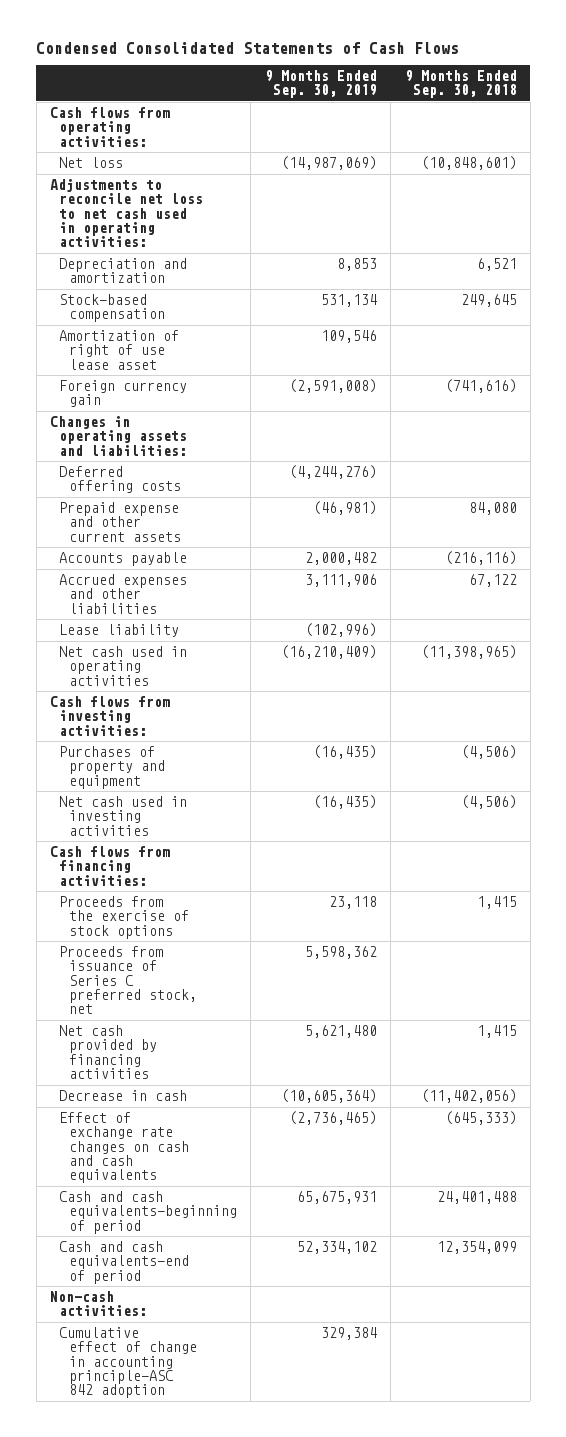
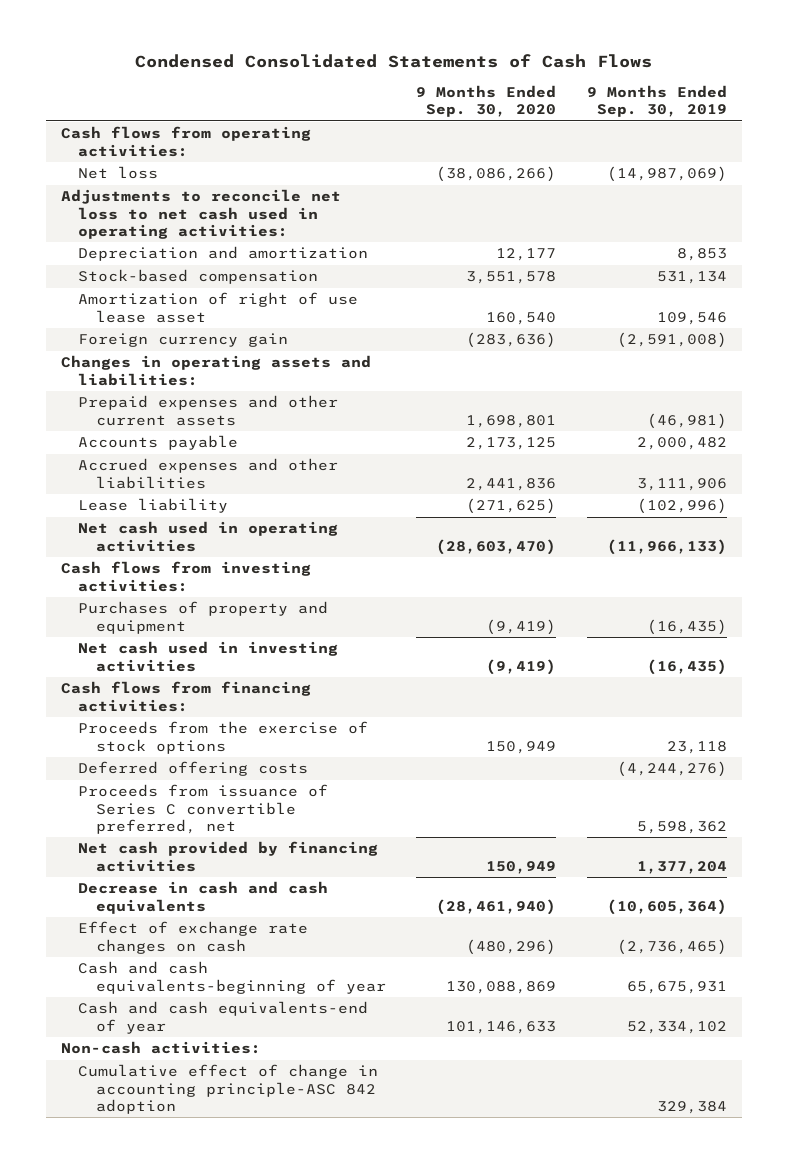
- | 9 Months Ended Sep. 30, 2019 | 9 Months Ended Sep. 30, 2018
+ | 9 Months Ended Sep. 30, 2020 | 9 Months Ended Sep. 30, 2019
- Prepaid expense and other current assets | (46,981) | 84,080
+ Prepaid expenses and other current assets | 1,698,801 | (46,981)
- Net cash used in operating activities | (16,210,409) | (11,398,965)
+ Net cash used in operating activities | (28,603,470) | (11,966,133)
- Proceeds from issuance of Series C preferred stock, net | 5,598,362 |
- Net cash provided by financing activities | 5,621,480 | 1,415
- Decrease in cash | (10,605,364) | (11,402,056)
- Effect of exchange rate changes on cash and cash equivalents | (2,736,465) | (645,333)
- Cash and cash equivalents-beginning of period | 65,675,931 | 24,401,488
- Cash and cash equivalents-end of period | 52,334,102 | 12,354,099
moved down: Deferred offering costs | | (4,244,276)
+ Proceeds from issuance of Series C convertible preferred, net | | 5,598,362
+ Net cash provided by financing activities | 150,949 | 1,377,204
+ Decrease in cash and cash equivalents | (28,461,940) | (10,605,364)
+ Effect of exchange rate changes on cash | (480,296) | (2,736,465)
+ Cash and cash equivalents-beginning of year | 130,088,869 | 65,675,931
+ Cash and cash equivalents-end of year | 101,146,633 | 52,334,102

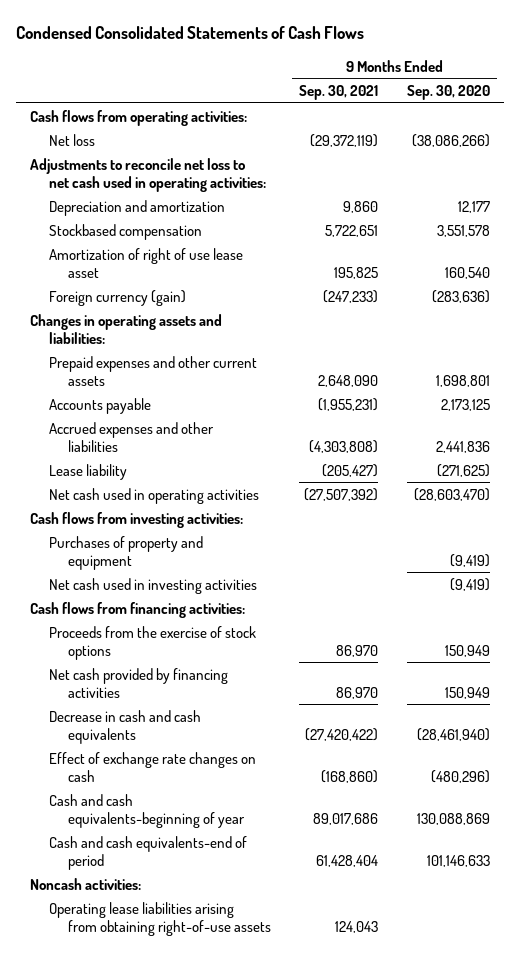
- | 9 Months Ended Sep. 30, 2020 | 9 Months Ended Sep. 30, 2019
+ | 9 Months Ended Sep. 30, 2021 | 9 Months Ended Sep. 30, 2020
- Stock-based compensation | 3,551,578 | 531,134
+ Stockbased compensation | 5,722,651 | 3,551,578
- Foreign currency gain | (283,636) | (2,591,008)
+ Foreign currency (gain) | (247,233) | (283,636)
- Deferred offering costs | | (4,244,276)
- Proceeds from issuance of Series C convertible preferred, net | | 5,598,362
- Cash and cash equivalents-end of year | 101,146,633 | 52,334,102
- Non-cash activities:
- Cumulative effect of change in accounting principle-ASC 842 adoption | | 329,384
+ Cash and cash equivalents-end of period | 61,428,404 | 101,146,633
+ Noncash activities:
+ Operating lease liabilities arising from obtaining right-of-use assets | 124,043 |

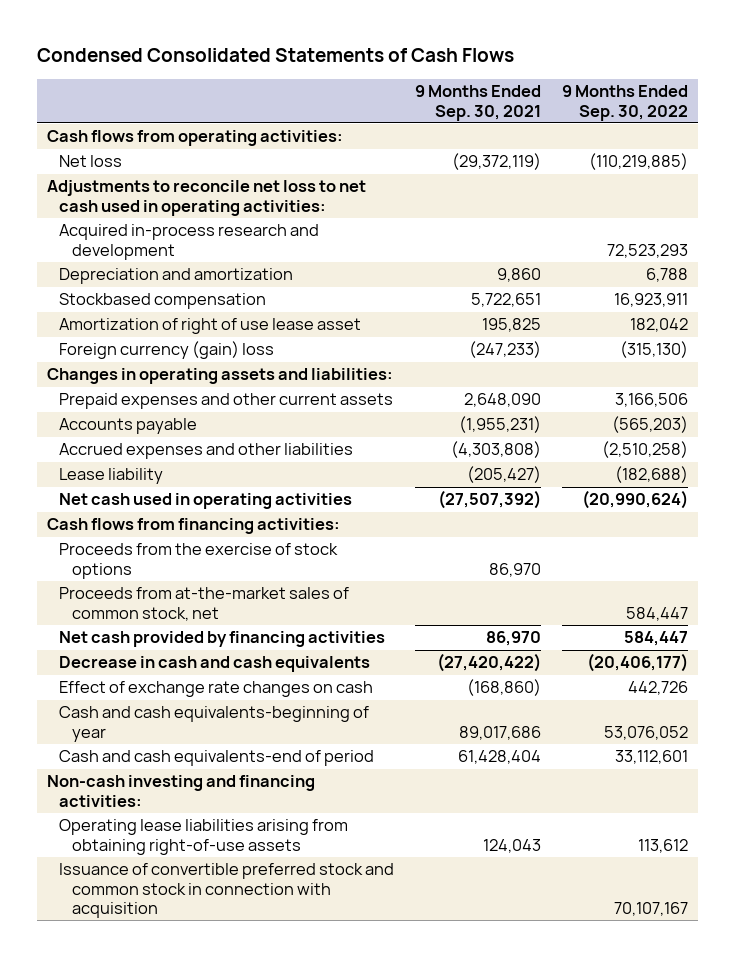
- | 9 Months Ended Sep. 30, 2021 | 9 Months Ended Sep. 30, 2020
+ | 9 Months Ended Sep. 30, 2021 | 9 Months Ended Sep. 30, 2022
+ Acquired in-process research and development | | 72,523,293
- Foreign currency (gain) | (247,233) | (283,636)
+ Foreign currency (gain) loss | (247,233) | (315,130)
- Cash flows from investing activities:
- Purchases of property and equipment | | (9,419)
- Net cash used in investing activities | | (9,419)
+ Proceeds from at-the-market sales of common stock, net | | 584,447
- Noncash activities:
+ Non-cash investing and financing activities:
+ Issuance of convertible preferred stock and common stock in connection with acquisition | | 70,107,167

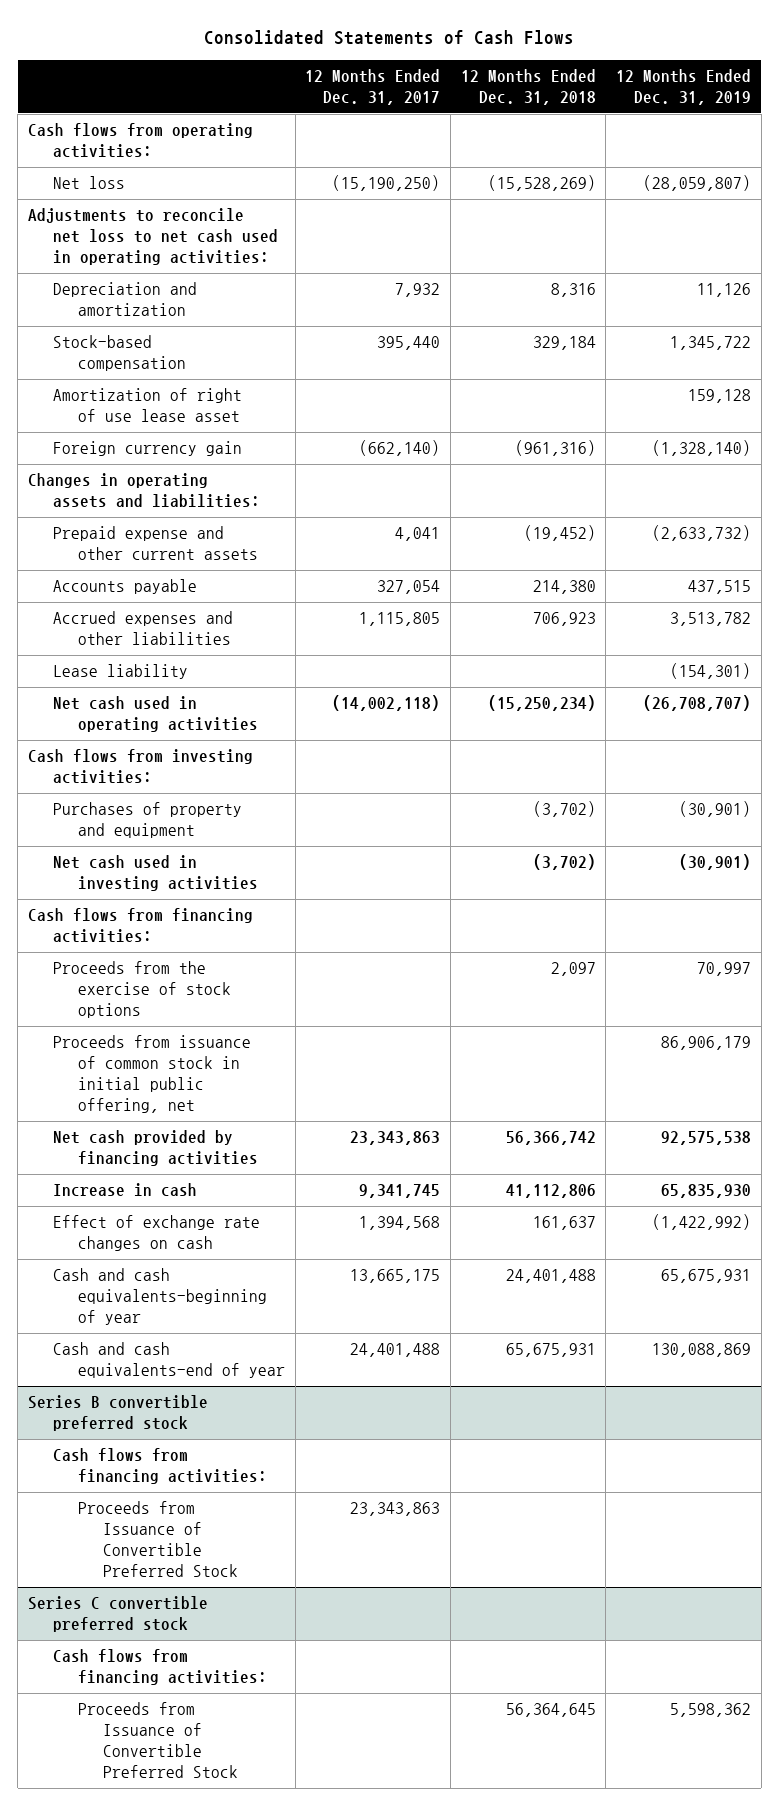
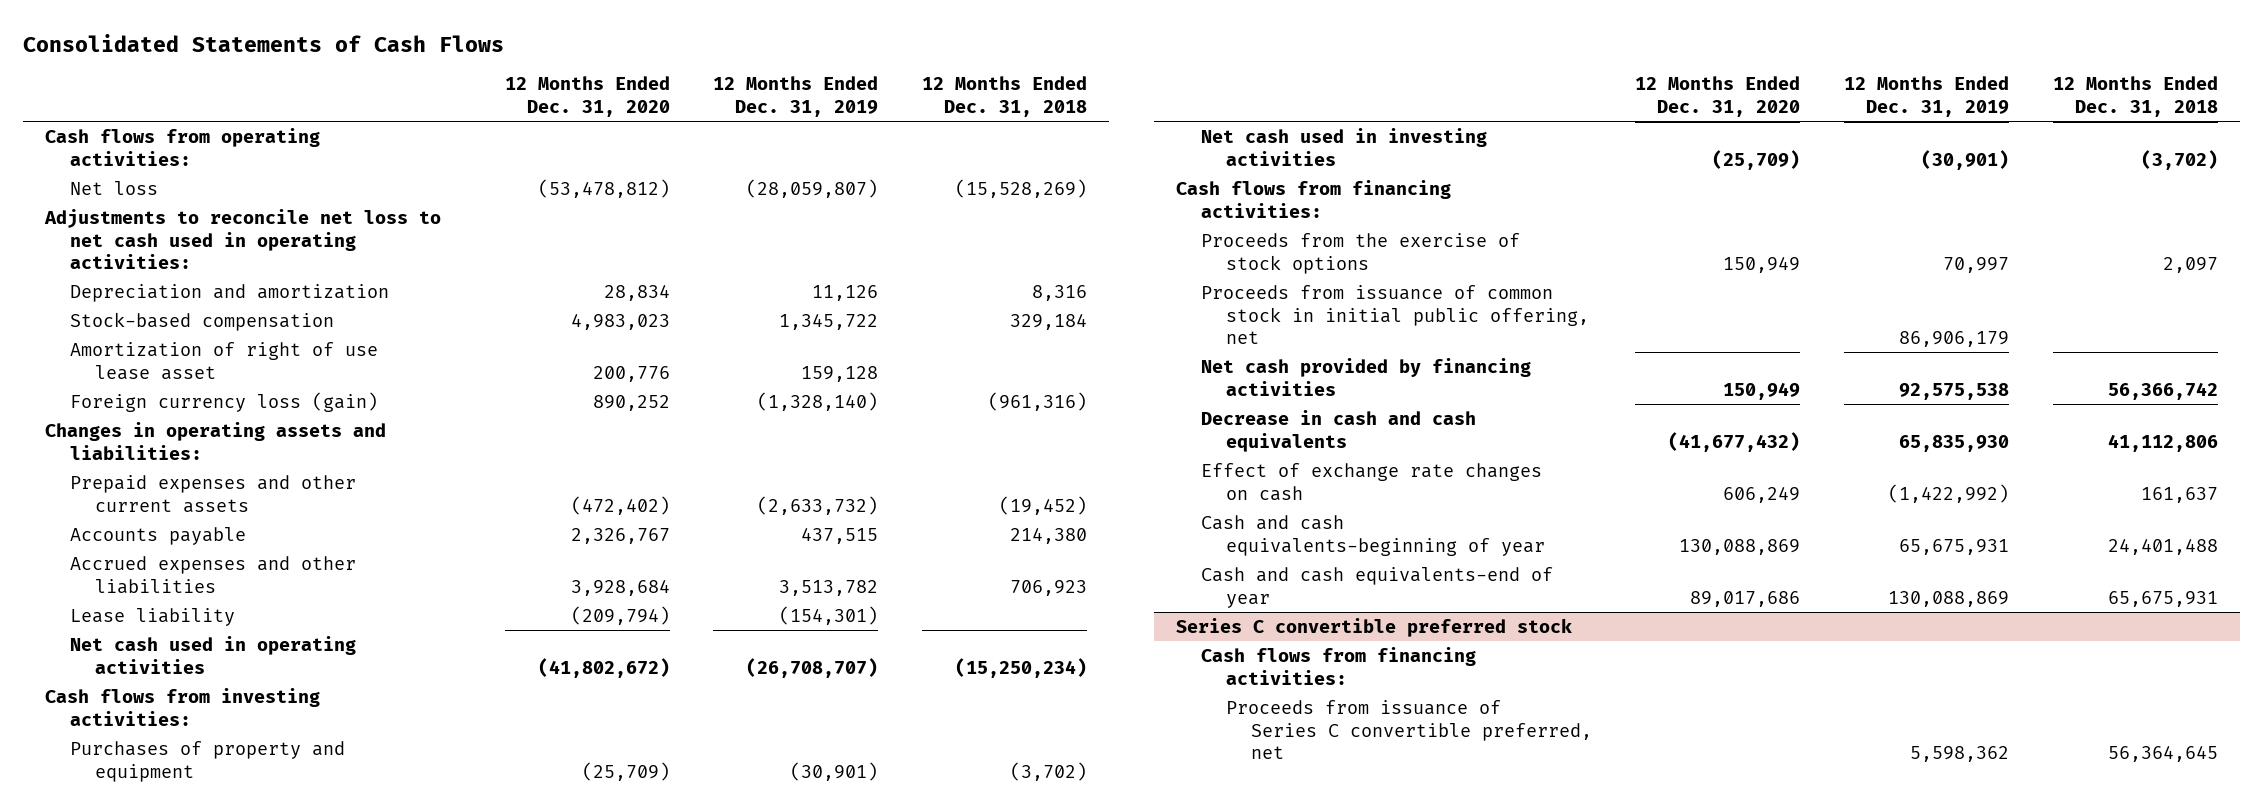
- | 12 Months Ended Dec. 31, 2017 | 12 Months Ended Dec. 31, 2018 | 12 Months Ended Dec. 31, 2019
+ | 12 Months Ended Dec. 31, 2020 | 12 Months Ended Dec. 31, 2019 | 12 Months Ended Dec. 31, 2018
- Foreign currency gain | (662,140) | (961,316) | (1,328,140)
+ Foreign currency loss (gain) | 890,252 | (1,328,140) | (961,316)
- Prepaid expense and other current assets | 4,041 | (19,452) | (2,633,732)
+ Prepaid expenses and other current assets | (472,402) | (2,633,732) | (19,452)
- Increase in cash | 9,341,745 | 41,112,806 | 65,835,930
+ Decrease in cash and cash equivalents | (41,677,432) | 65,835,930 | 41,112,806
- Series B convertible preferred stock
- Cash flows from financing activities:
- Proceeds from Issuance of Convertible Preferred Stock | 23,343,863 | |
@ Series C convertible preferred stock
- Proceeds from Issuance of Convertible Preferred Stock | | 56,364,645 | 5,598,362
+ Proceeds from issuance of Series C convertible preferred, net | | 5,598,362 | 56,364,645

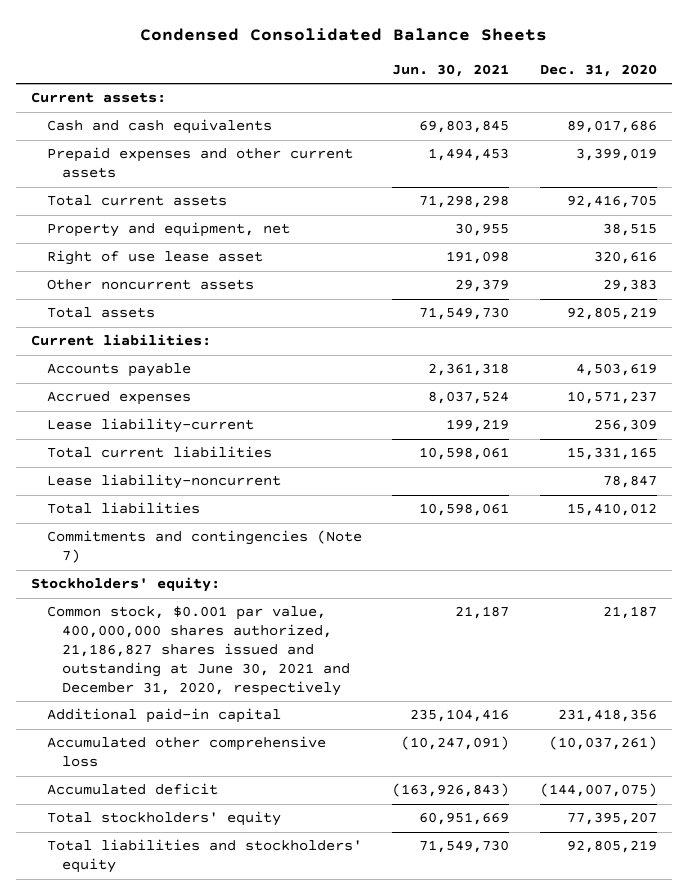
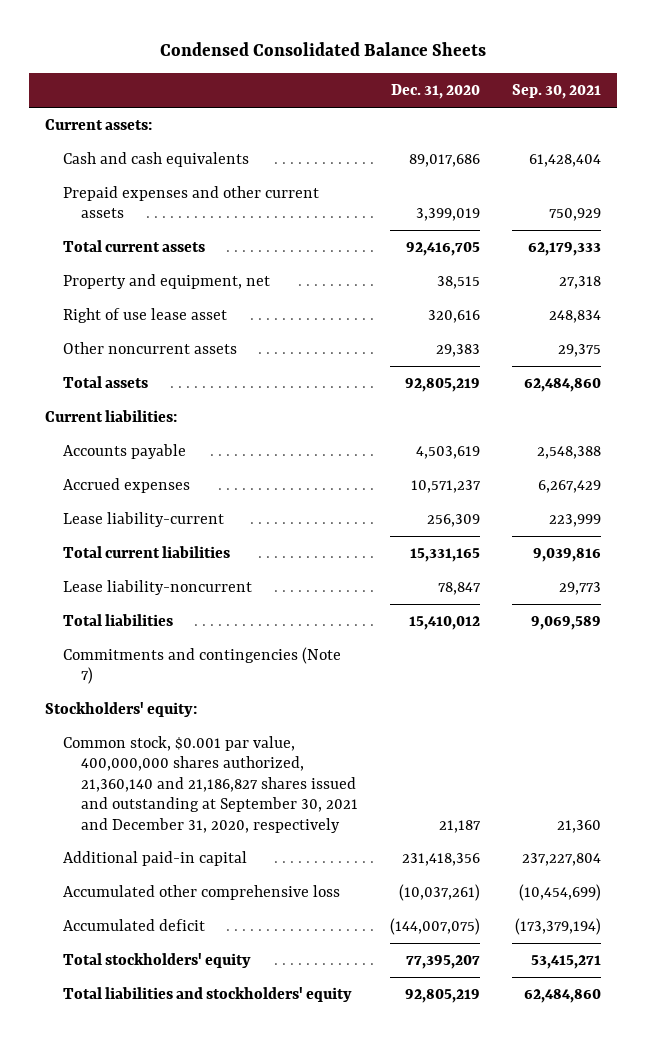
- | Jun. 30, 2021 | Dec. 31, 2020
+ | Dec. 31, 2020 | Sep. 30, 2021
- Common stock, $0.001 par value, 400,000,000 shares authorized, 21,186,827 shares issued and outstanding at June 30, 2021 and December 31, 2020, respectively | 21,187 | 21,187
+ Common stock, $0.001 par value, 400,000,000 shares authorized, 21,360,140 and 21,186,827 shares issued and outstanding at September 30, 2021 and December 31, 2020, respectively | 21,187 | 21,360

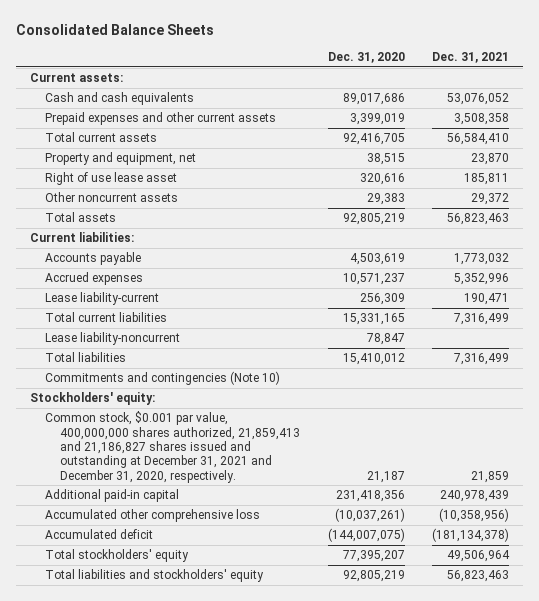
- Condensed Consolidated Balance Sheets
+ Consolidated Balance Sheets
- | Dec. 31, 2020 | Sep. 30, 2021
+ | Dec. 31, 2020 | Dec. 31, 2021
- Commitments and contingencies (Note 7)
+ Commitments and contingencies (Note 10)
- Common stock, $0.001 par value, 400,000,000 shares authorized, 21,360,140 and 21,186,827 shares issued and outstanding at September 30, 2021 and December 31, 2020, respectively | 21,187 | 21,360
+ Common stock, $0.001 par value, 400,000,000 shares authorized, 21,859,413 and 21,186,827 shares issued and outstanding at December 31, 2021 and December 31, 2020, respectively. | 21,187 | 21,859

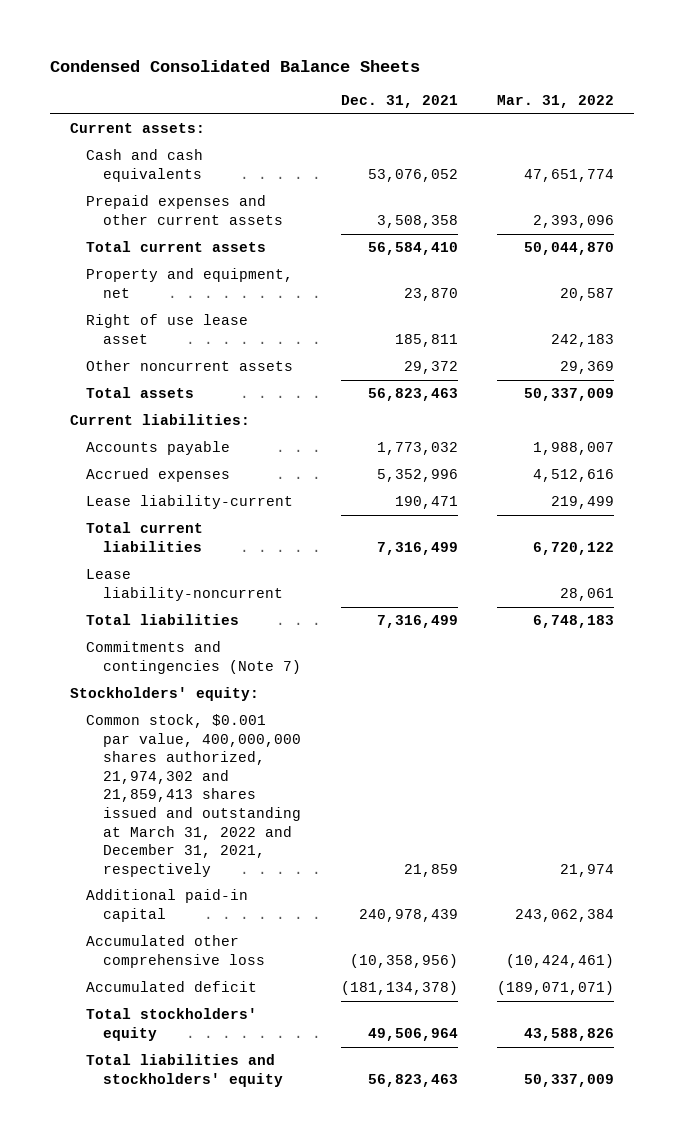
- Consolidated Balance Sheets
+ Condensed Consolidated Balance Sheets
- | Dec. 31, 2020 | Dec. 31, 2021
+ | Dec. 31, 2021 | Mar. 31, 2022
- Commitments and contingencies (Note 10)
+ Commitments and contingencies (Note 7)
- Common stock, $0.001 par value, 400,000,000 shares authorized, 21,859,413 and 21,186,827 shares issued and outstanding at December 31, 2021 and December 31, 2020, respectively. | 21,187 | 21,859
+ Common stock, $0.001 par value, 400,000,000 shares authorized, 21,974,302 and 21,859,413 shares issued and outstanding at March 31, 2022 and December 31, 2021, respectively | 21,859 | 21,974

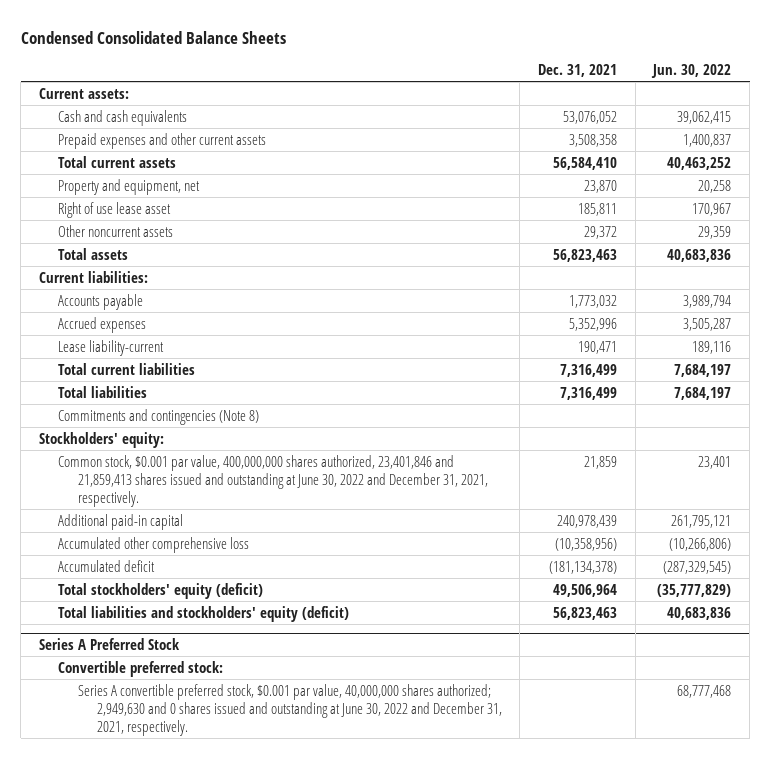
- | Dec. 31, 2021 | Mar. 31, 2022
+ | Dec. 31, 2021 | Jun. 30, 2022
- Lease liability-noncurrent | | 28,061
- Commitments and contingencies (Note 7)
+ Commitments and contingencies (Note 8)
- Common stock, $0.001 par value, 400,000,000 shares authorized, 21,974,302 and 21,859,413 shares issued and outstanding at March 31, 2022 and December 31, 2021, respectively | 21,859 | 21,974
+ Common stock, $0.001 par value, 400,000,000 shares authorized, 23,401,846 and 21,859,413 shares issued and outstanding at June 30, 2022 and December 31, 2021, respectively. | 21,859 | 23,401
- Total stockholders' equity | 49,506,964 | 43,588,826
- Total liabilities and stockholders' equity | 56,823,463 | 50,337,009
+ Total stockholders' equity (deficit) | 49,506,964 | (35,777,829)
+ Total liabilities and stockholders' equity (deficit) | 56,823,463 | 40,683,836
+ Series A Preferred Stock
+ Convertible preferred stock:
+ Series A convertible preferred stock, $0.001 par value, 40,000,000 shares authorized; 2,949,630 and 0 shares issued and outstanding at June 30, 2022 and December 31, 2021, respectively. | | 68,777,468

